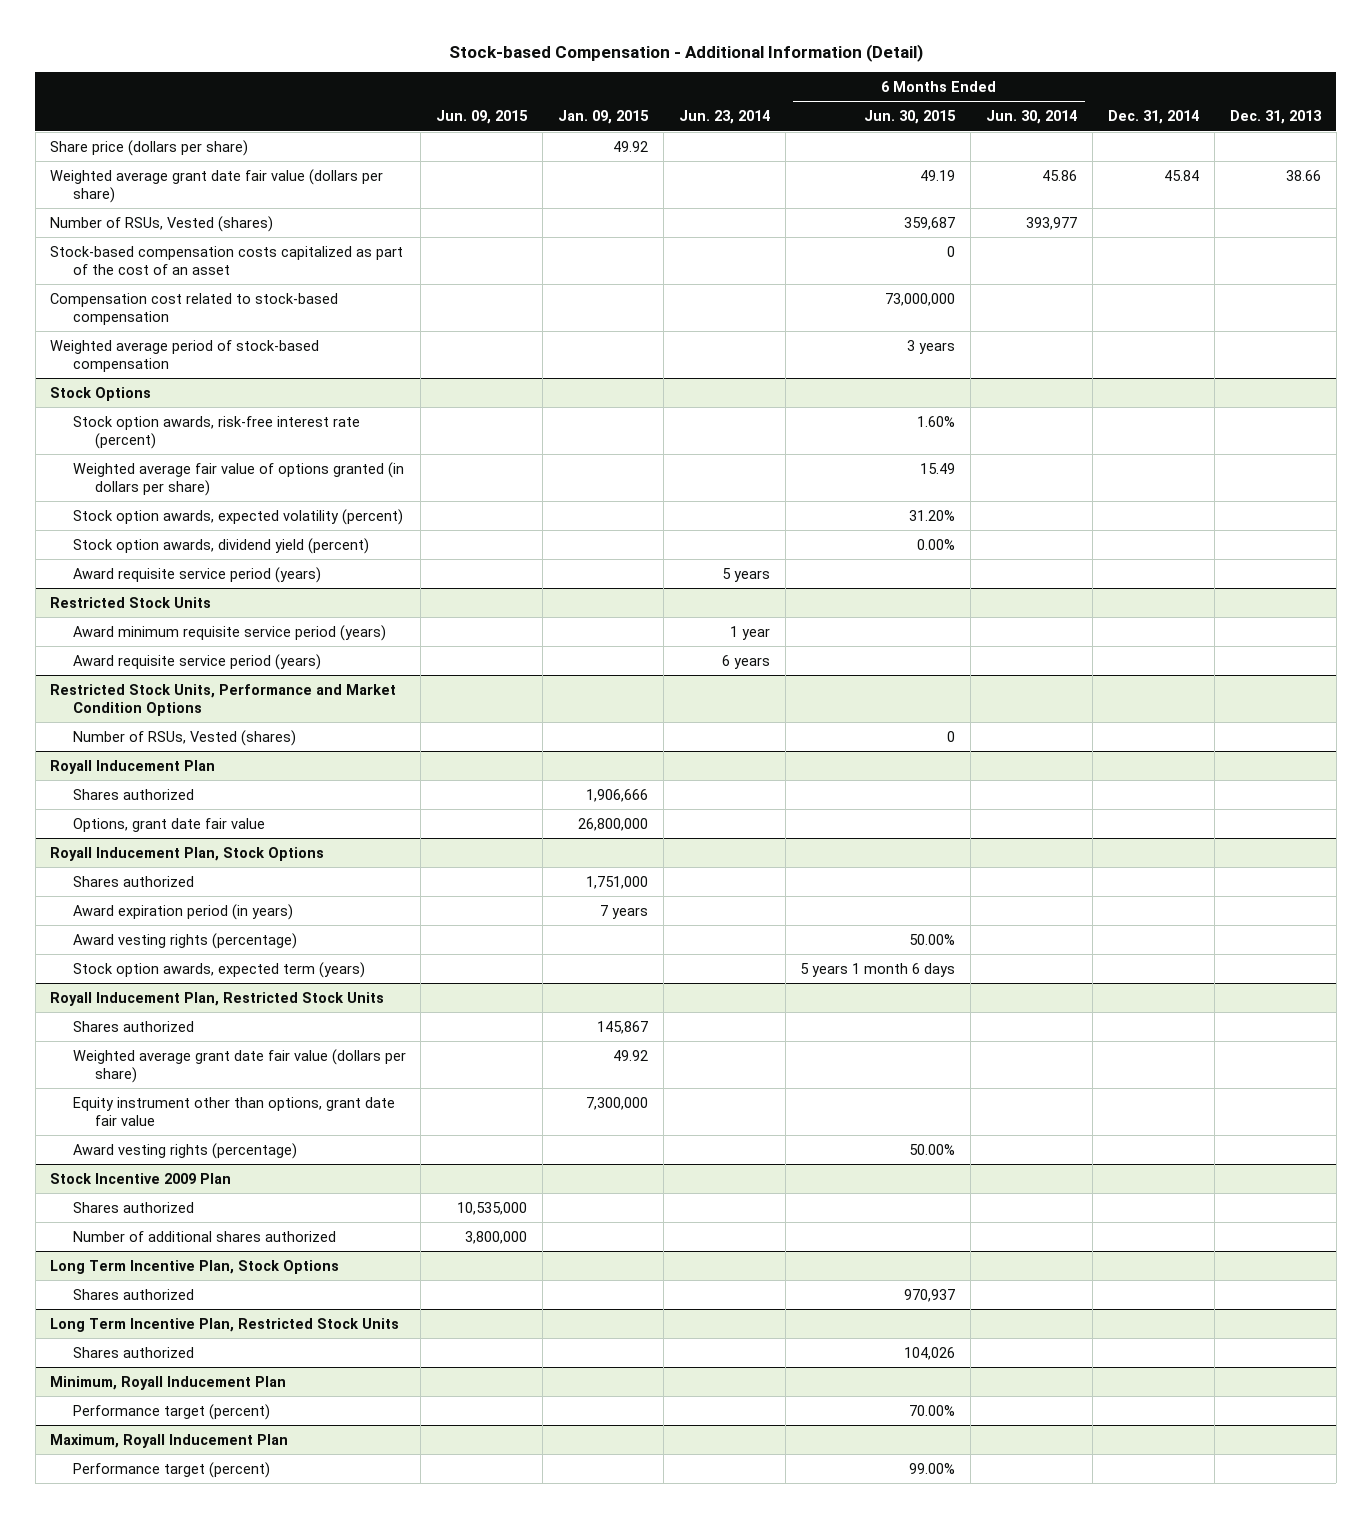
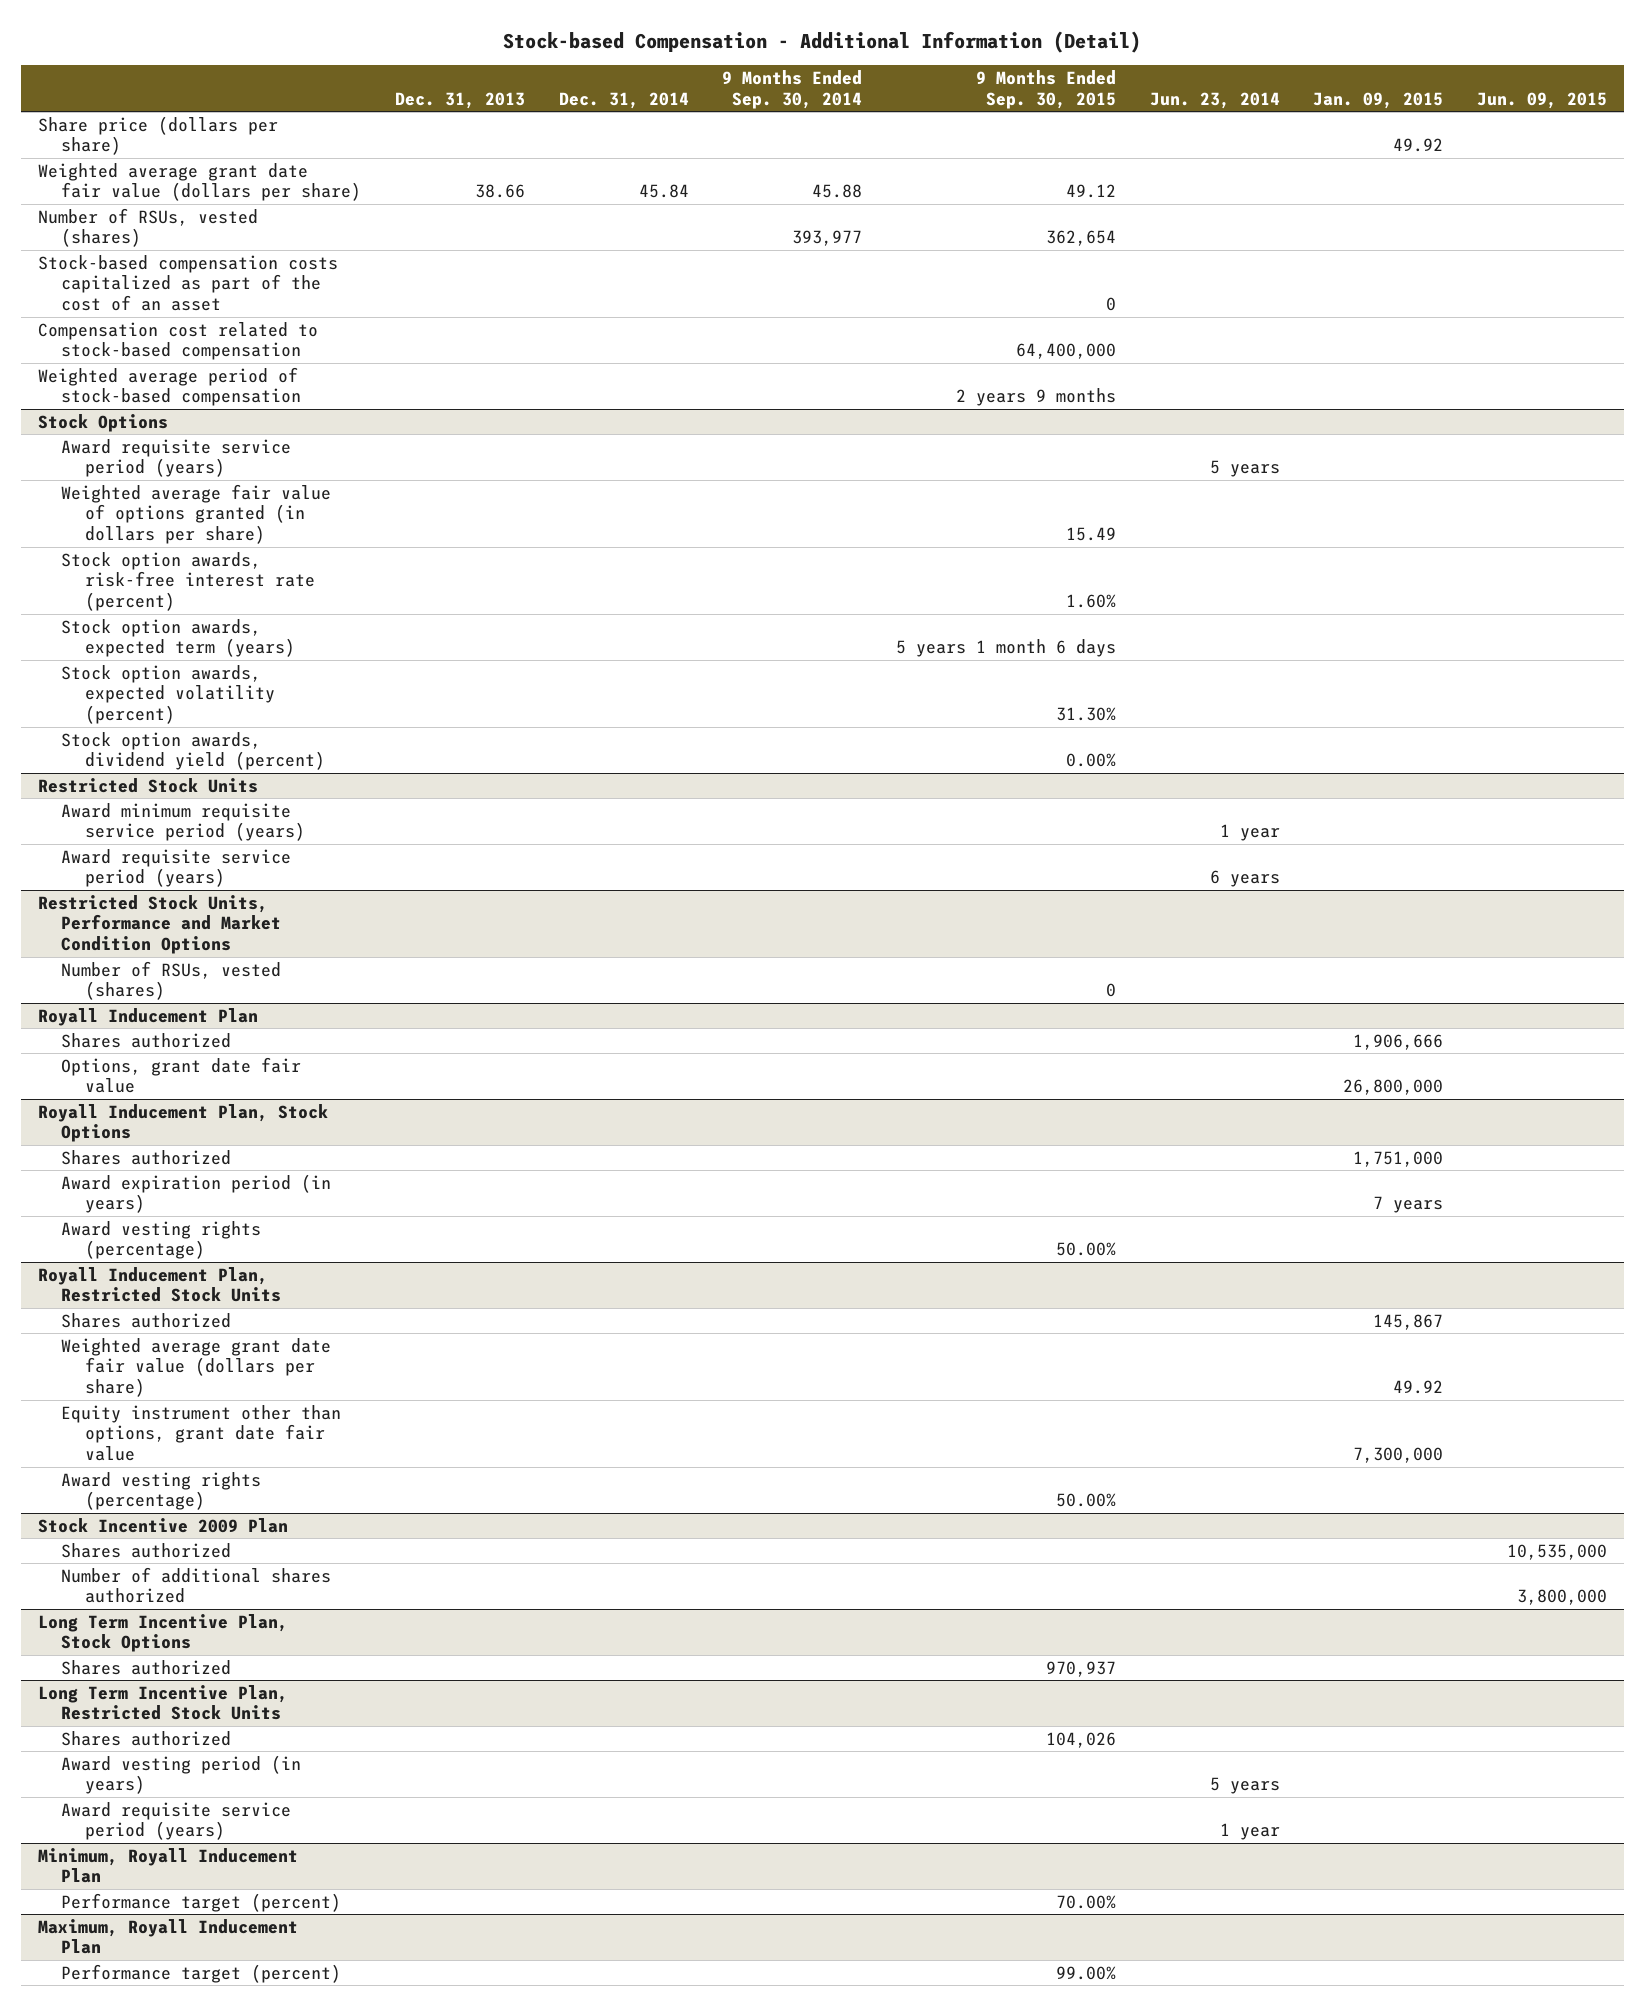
- | Jun. 09, 2015 | Jan. 09, 2015 | Jun. 23, 2014 | 6 Months Ended Jun. 30, 2015 | 6 Months Ended Jun. 30, 2014 | Dec. 31, 2014 | Dec. 31, 2013
+ | Dec. 31, 2013 | Dec. 31, 2014 | 9 Months Ended Sep. 30, 2014 | 9 Months Ended Sep. 30, 2015 | Jun. 23, 2014 | Jan. 09, 2015 | Jun. 09, 2015
- Number of RSUs, Vested (shares) | | | | 359,687 | 393,977 | |
+ Number of RSUs, vested (shares) | | | 393,977 | 362,654 | | |
@ Stock Options
moved up: Award requisite service period (years) | | | | | 5 years | |
moved down: Stock option awards, risk-free interest rate (percent) | | | | 1.60% | | |
+ Stock option awards, expected term (years) | | | | 5 years 1 month 6 days | | |
@ Restricted Stock Units, Performance and Market Condition Options
- Number of RSUs, Vested (shares) | | | | 0 | | |
+ Number of RSUs, vested (shares) | | | | 0 | | |
@ Royall Inducement Plan, Stock Options
- Stock option awards, expected term (years) | | | | 5 years 1 month 6 days | | |
@ Long Term Incentive Plan, Restricted Stock Units
+ Award vesting period (in years) | | | | | 5 years | |
+ Award requisite service period (years) | | | | | 1 year | |

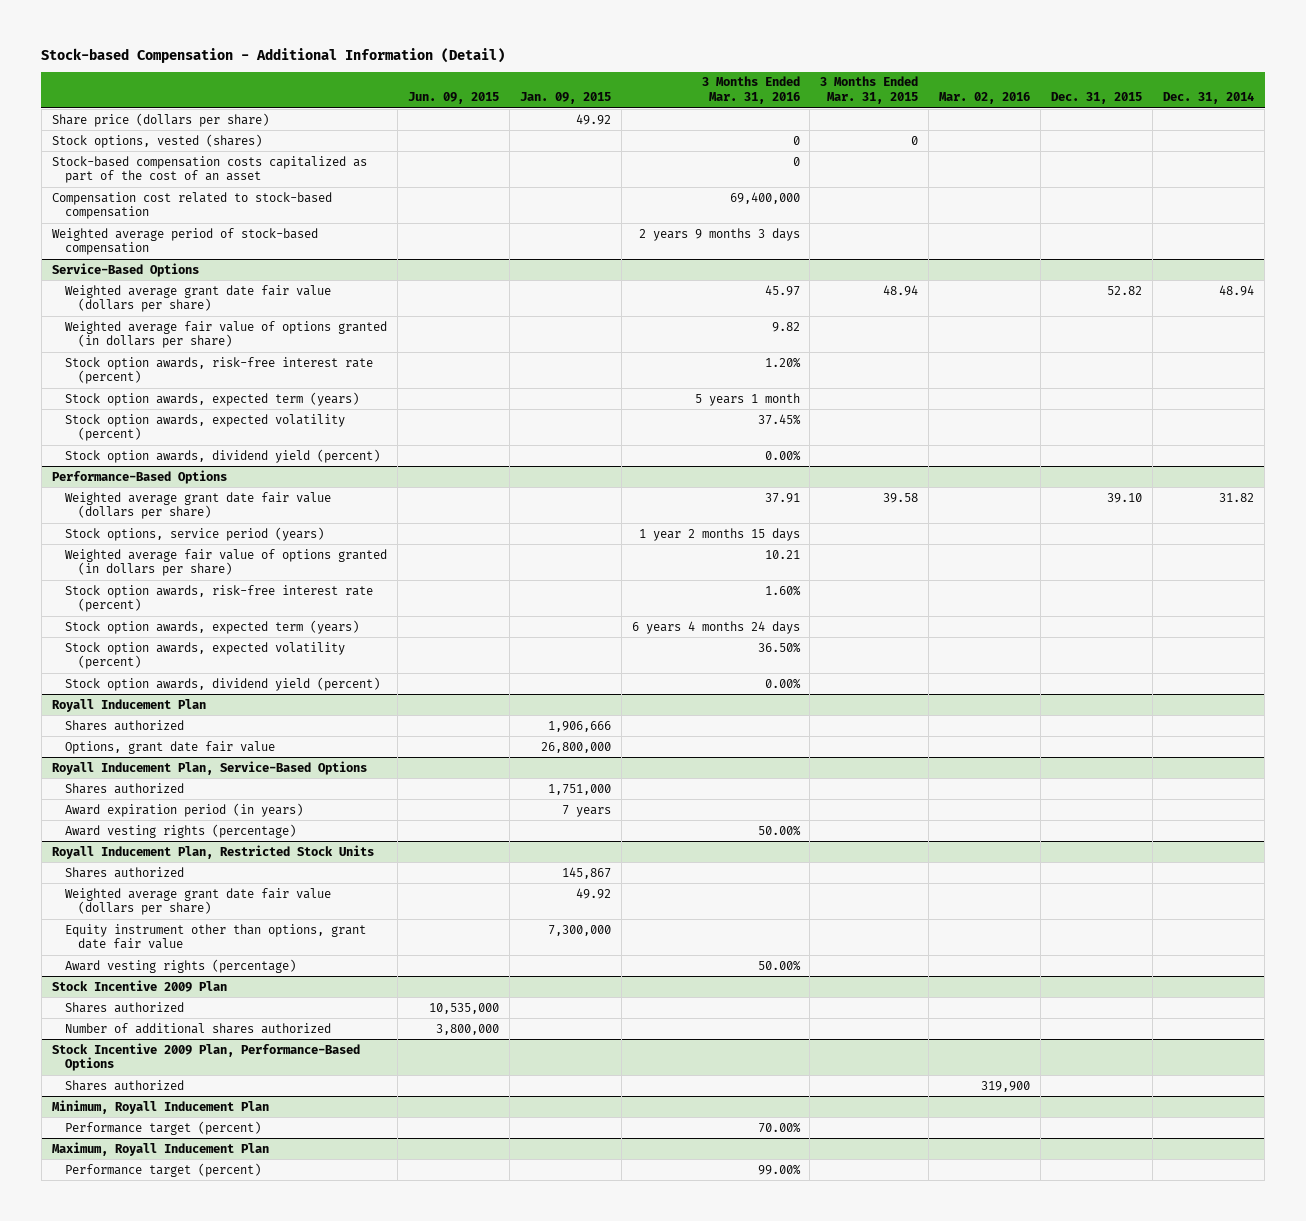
- | Dec. 31, 2013 | Dec. 31, 2014 | 9 Months Ended Sep. 30, 2014 | 9 Months Ended Sep. 30, 2015 | Jun. 23, 2014 | Jan. 09, 2015 | Jun. 09, 2015
+ | Jun. 09, 2015 | Jan. 09, 2015 | 3 Months Ended Mar. 31, 2016 | 3 Months Ended Mar. 31, 2015 | Mar. 02, 2016 | Dec. 31, 2015 | Dec. 31, 2014
- Weighted average grant date fair value (dollars per share) | 38.66 | 45.84 | 45.88 | 49.12 | | |
- Number of RSUs, vested (shares) | | | 393,977 | 362,654 | | |
+ Stock options, vested (shares) | | | 0 | 0 | | |
- Stock Options
- Award requisite service period (years) | | | | | 5 years | |
+ Service-Based Options
+ Weighted average grant date fair value (dollars per share) | | | 45.97 | 48.94 | | 52.82 | 48.94
- Restricted Stock Units
- Award minimum requisite service period (years) | | | | | 1 year | |
- Award requisite service period (years) | | | | | 6 years | |
- Restricted Stock Units, Performance and Market Condition Options
- Number of RSUs, vested (shares) | | | | 0 | | |
+ Performance-Based Options
+ Weighted average grant date fair value (dollars per share) | | | 37.91 | 39.58 | | 39.10 | 31.82
+ Stock options, service period (years) | | | 1 year 2 months 15 days | | | |
+ Weighted average fair value of options granted (in dollars per share) | | | 10.21 | | | |
+ Stock option awards, risk-free interest rate (percent) | | | 1.60% | | | |
+ Stock option awards, expected term (years) | | | 6 years 4 months 24 days | | | |
+ Stock option awards, expected volatility (percent) | | | 36.50% | | | |
+ Stock option awards, dividend yield (percent) | | | 0.00% | | | |
- Royall Inducement Plan, Stock Options
+ Royall Inducement Plan, Service-Based Options
- Long Term Incentive Plan, Stock Options
- Shares authorized | | | | 970,937 | | |
- Long Term Incentive Plan, Restricted Stock Units
- Shares authorized | | | | 104,026 | | |
- Award vesting period (in years) | | | | | 5 years | |
- Award requisite service period (years) | | | | | 1 year | |
+ Stock Incentive 2009 Plan, Performance-Based Options
+ Shares authorized | | | | | 319,900 | |

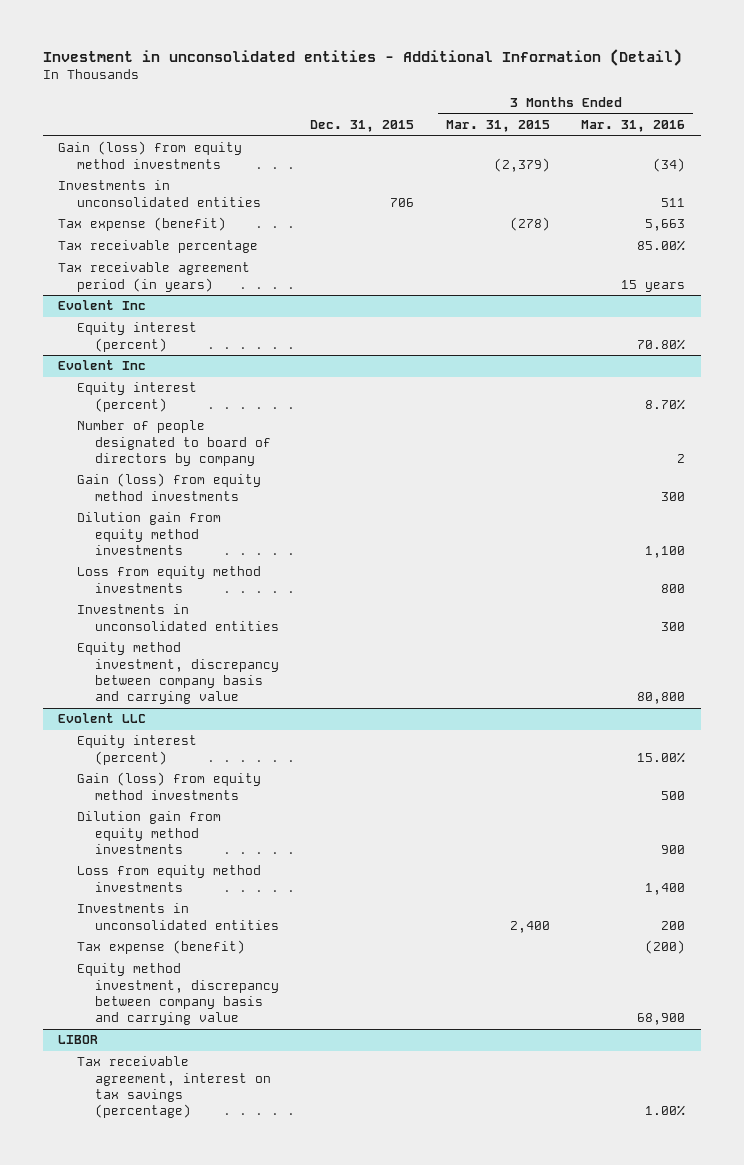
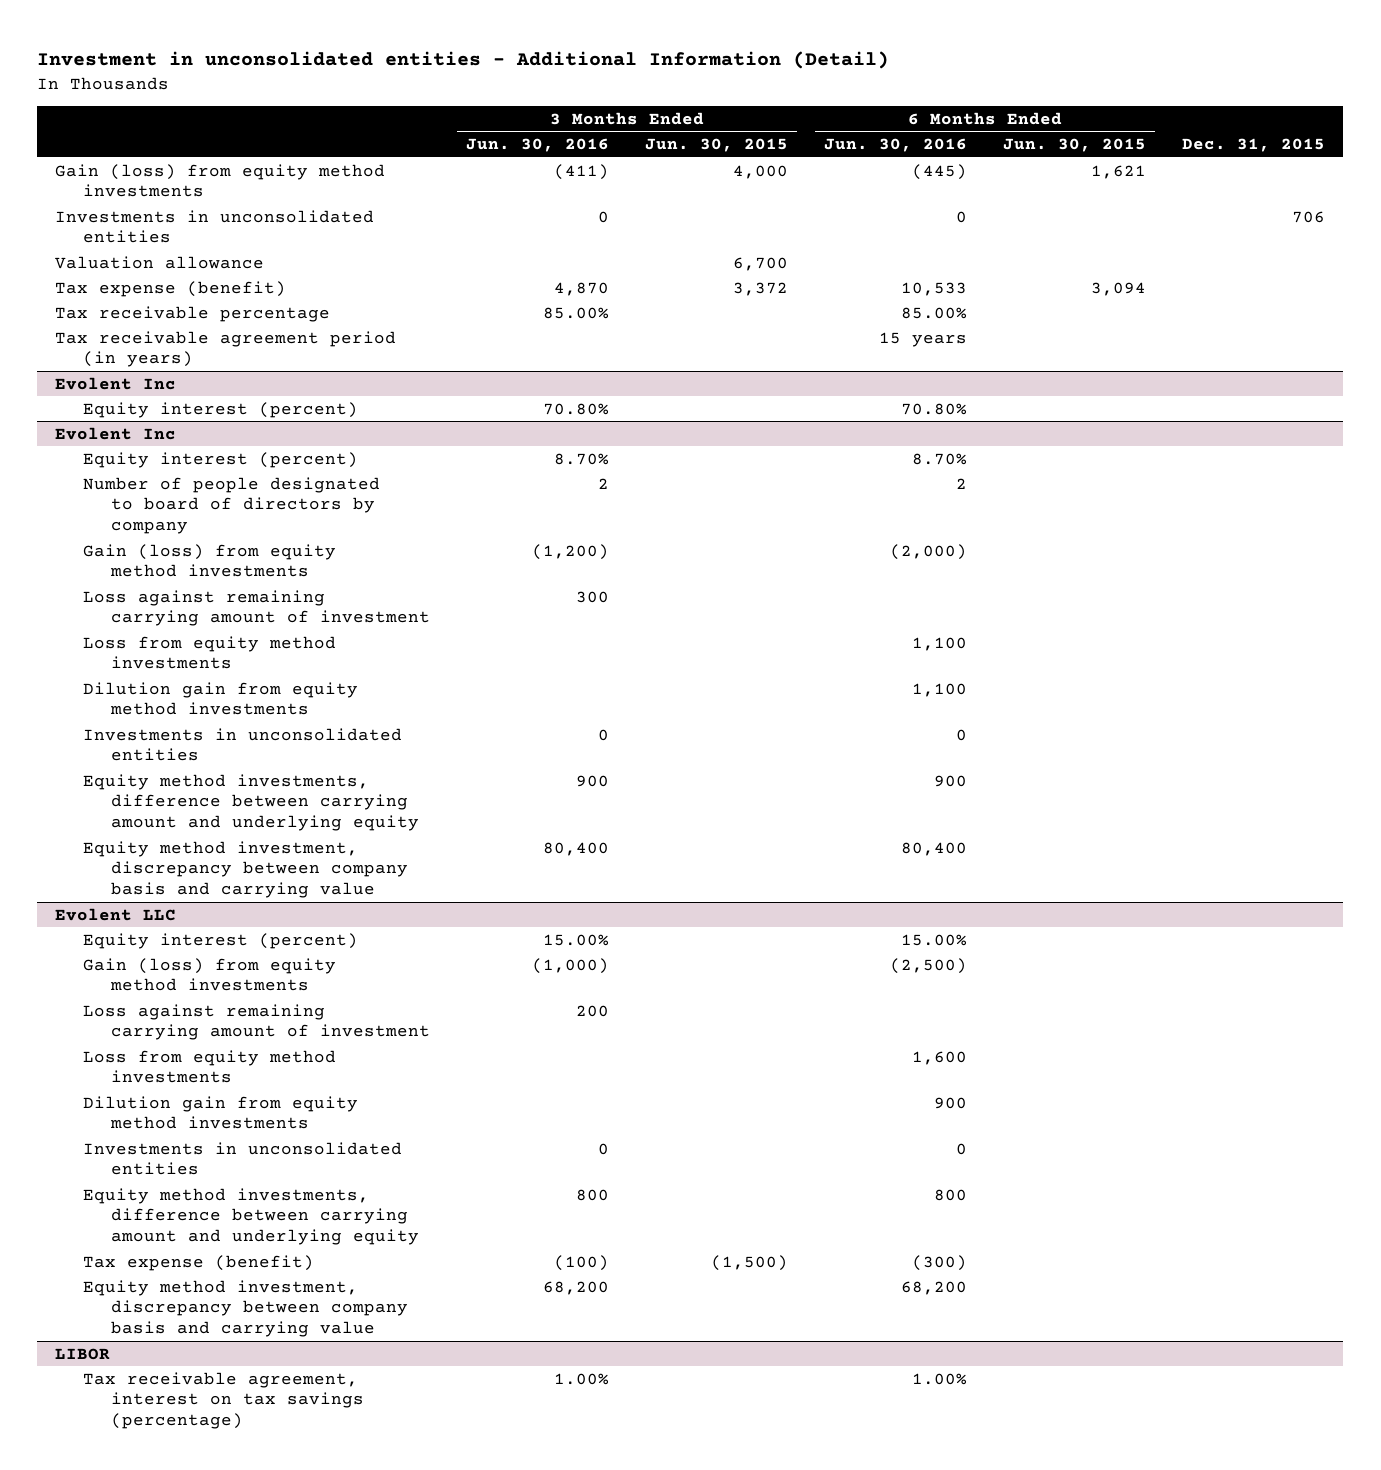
- | Dec. 31, 2015 | 3 Months Ended Mar. 31, 2015 | 3 Months Ended Mar. 31, 2016
+ | 3 Months Ended Jun. 30, 2016 | 3 Months Ended Jun. 30, 2015 | 6 Months Ended Jun. 30, 2016 | 6 Months Ended Jun. 30, 2015 | Dec. 31, 2015
+ Valuation allowance | | 6,700 | | |
@ Evolent Inc
+ Loss against remaining carrying amount of investment | 300 | | | |
moved down: Dilution gain from equity method investments | | | 1,100 | |
+ Equity method investments, difference between carrying amount and underlying equity | 900 | | 900 | |
@ Evolent LLC
+ Loss against remaining carrying amount of investment | 200 | | | |
moved down: Dilution gain from equity method investments | | | 900 | |
+ Equity method investments, difference between carrying amount and underlying equity | 800 | | 800 | |

